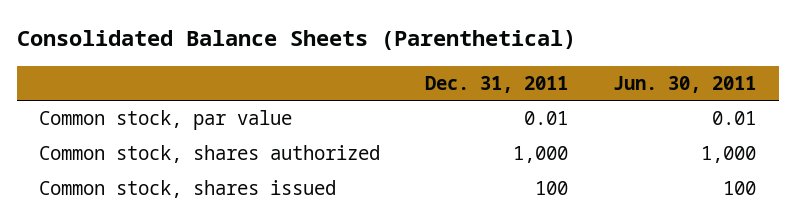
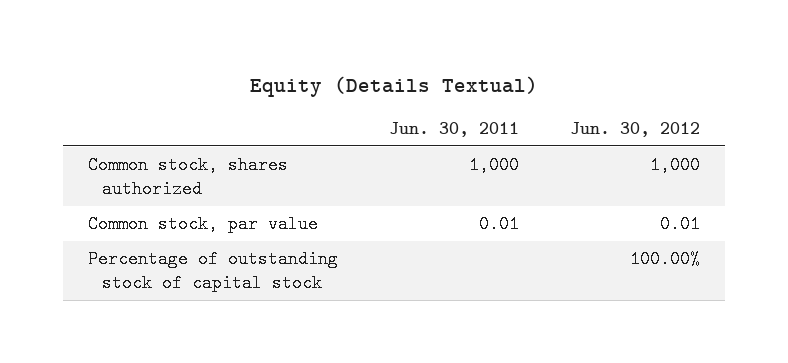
- Consolidated Balance Sheets (Parenthetical)
+ Equity (Details Textual)
- | Dec. 31, 2011 | Jun. 30, 2011
+ | Jun. 30, 2011 | Jun. 30, 2012
- Common stock, shares issued | 100 | 100
moved down: Common stock, par value | 0.01 | 0.01
+ Percentage of outstanding stock of capital stock | | 100.00%

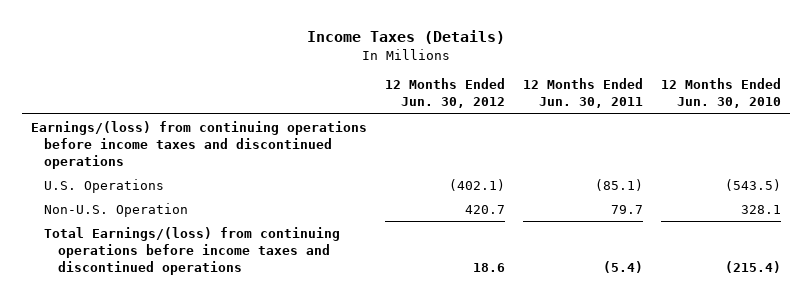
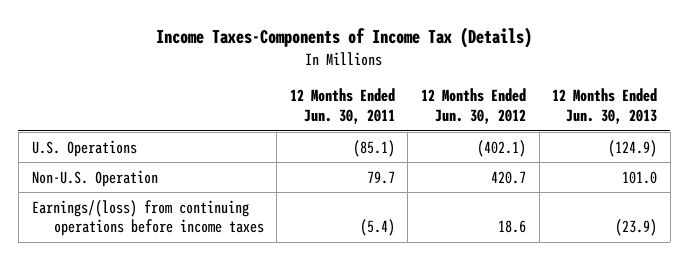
- Income Taxes (Details)
+ Income Taxes-Components of Income Tax (Details)
- | 12 Months Ended Jun. 30, 2012 | 12 Months Ended Jun. 30, 2011 | 12 Months Ended Jun. 30, 2010
+ | 12 Months Ended Jun. 30, 2011 | 12 Months Ended Jun. 30, 2012 | 12 Months Ended Jun. 30, 2013
- Earnings/(loss) from continuing operations before income taxes and discontinued operations
- Total Earnings/(loss) from continuing operations before income taxes and discontinued operations | 18.6 | (5.4) | (215.4)
+ Earnings/(loss) from continuing operations before income taxes | (5.4) | 18.6 | (23.9)

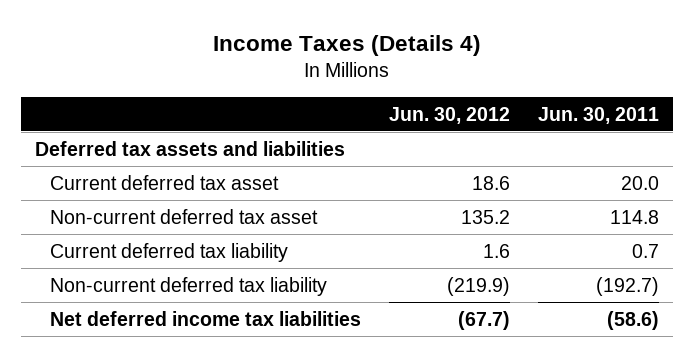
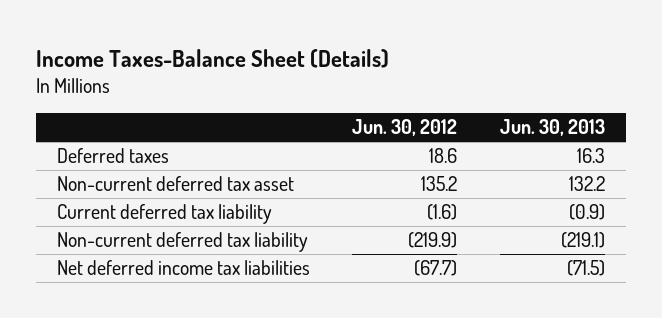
- Income Taxes (Details 4)
+ Income Taxes-Balance Sheet (Details)
- | Jun. 30, 2012 | Jun. 30, 2011
+ | Jun. 30, 2012 | Jun. 30, 2013
- Deferred tax assets and liabilities
- Current deferred tax asset | 18.6 | 20.0
+ Deferred taxes | 18.6 | 16.3
- Current deferred tax liability | 1.6 | 0.7
+ Current deferred tax liability | (1.6) | (0.9)

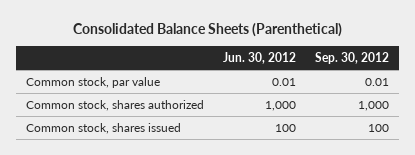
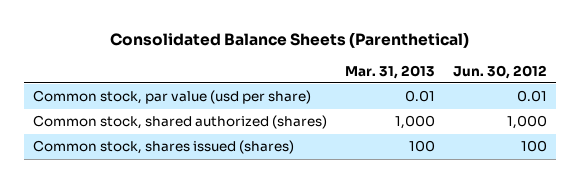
- | Jun. 30, 2012 | Sep. 30, 2012
+ | Mar. 31, 2013 | Jun. 30, 2012
- Common stock, par value | 0.01 | 0.01
- Common stock, shares authorized | 1,000 | 1,000
- Common stock, shares issued | 100 | 100
+ Common stock, par value (usd per share) | 0.01 | 0.01
+ Common stock, shared authorized (shares) | 1,000 | 1,000
+ Common stock, shares issued (shares) | 100 | 100

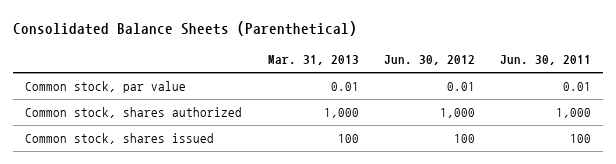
- | Mar. 31, 2013 | Jun. 30, 2012
+ | Mar. 31, 2013 | Jun. 30, 2012 | Jun. 30, 2011
- Common stock, par value (usd per share) | 0.01 | 0.01
- Common stock, shared authorized (shares) | 1,000 | 1,000
- Common stock, shares issued (shares) | 100 | 100
+ Common stock, par value | 0.01 | 0.01 | 0.01
+ Common stock, shares authorized | 1,000 | 1,000 | 1,000
+ Common stock, shares issued | 100 | 100 | 100

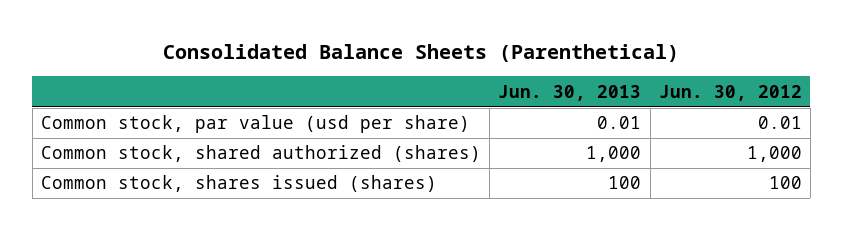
- | Mar. 31, 2013 | Jun. 30, 2012 | Jun. 30, 2011
+ | Jun. 30, 2013 | Jun. 30, 2012
- Common stock, par value | 0.01 | 0.01 | 0.01
- Common stock, shares authorized | 1,000 | 1,000 | 1,000
- Common stock, shares issued | 100 | 100 | 100
+ Common stock, par value (usd per share) | 0.01 | 0.01
+ Common stock, shared authorized (shares) | 1,000 | 1,000
+ Common stock, shares issued (shares) | 100 | 100

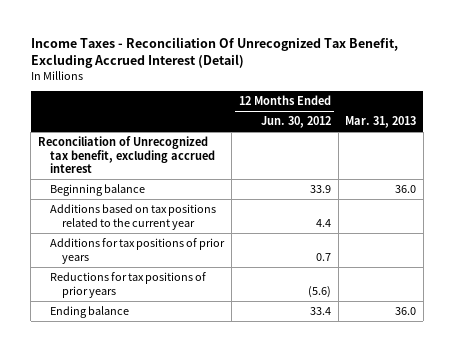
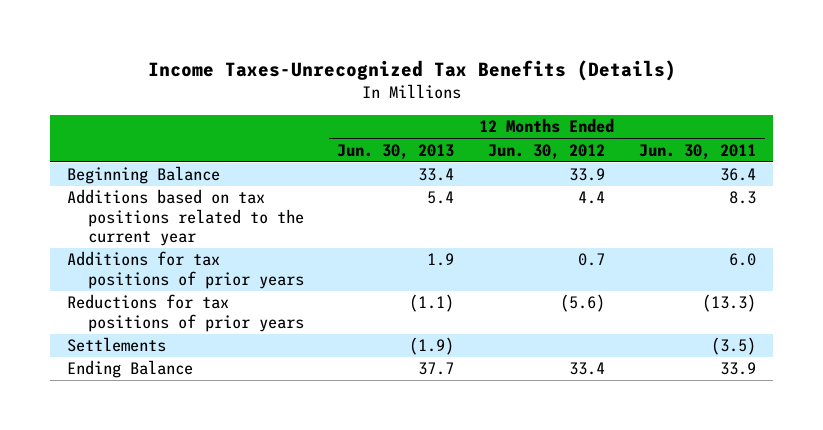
- Income Taxes - Reconciliation Of Unrecognized Tax Benefit, Excluding Accrued Interest (Detail)
+ Income Taxes-Unrecognized Tax Benefits (Details)
- | 12 Months Ended Jun. 30, 2012 | Mar. 31, 2013
+ | 12 Months Ended Jun. 30, 2013 | 12 Months Ended Jun. 30, 2012 | 12 Months Ended Jun. 30, 2011
- Reconciliation of Unrecognized tax benefit, excluding accrued interest
- Beginning balance | 33.9 | 36.0
+ Beginning Balance | 33.4 | 33.9 | 36.4
- Ending balance | 33.4 | 36.0
+ Settlements | (1.9) | | (3.5)
+ Ending Balance | 37.7 | 33.4 | 33.9

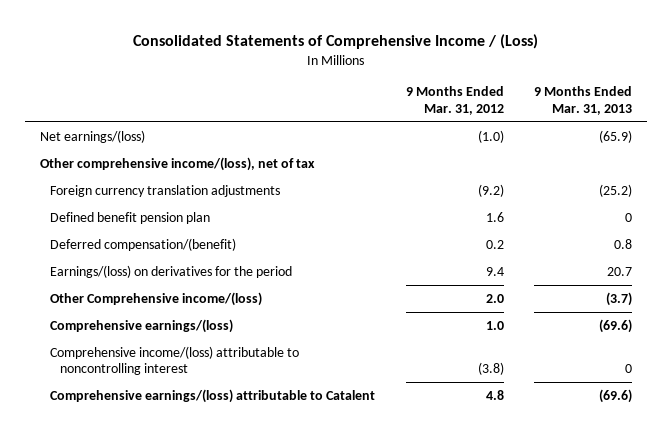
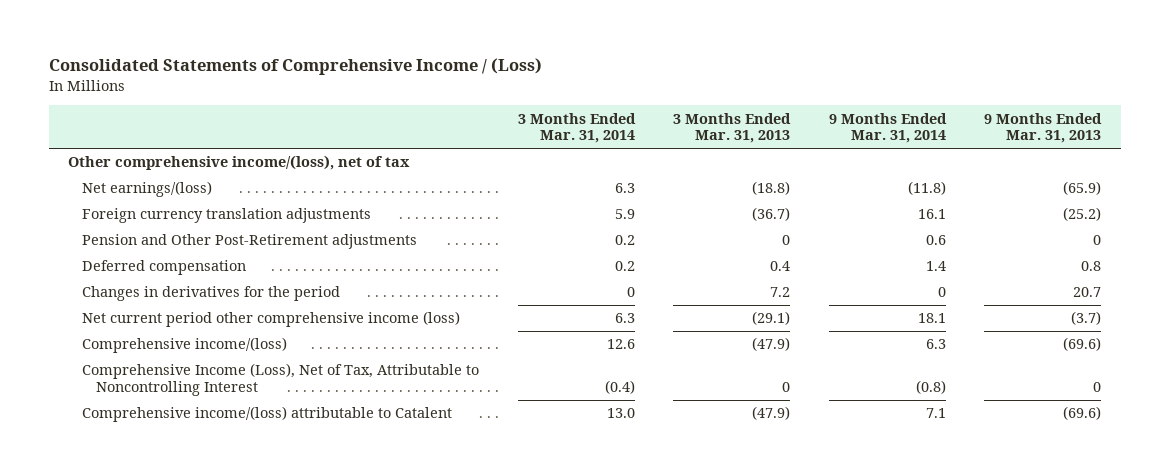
- | 9 Months Ended Mar. 31, 2012 | 9 Months Ended Mar. 31, 2013
+ | 3 Months Ended Mar. 31, 2014 | 3 Months Ended Mar. 31, 2013 | 9 Months Ended Mar. 31, 2014 | 9 Months Ended Mar. 31, 2013
moved down: Net earnings/(loss) | 6.3 | (18.8) | (11.8) | (65.9)
- Defined benefit pension plan | 1.6 | 0
- Deferred compensation/(benefit) | 0.2 | 0.8
- Earnings/(loss) on derivatives for the period | 9.4 | 20.7
- Other Comprehensive income/(loss) | 2.0 | (3.7)
- Comprehensive earnings/(loss) | 1.0 | (69.6)
- Comprehensive income/(loss) attributable to noncontrolling interest | (3.8) | 0
- Comprehensive earnings/(loss) attributable to Catalent | 4.8 | (69.6)
+ Pension and Other Post-Retirement adjustments | 0.2 | 0 | 0.6 | 0
+ Deferred compensation | 0.2 | 0.4 | 1.4 | 0.8
+ Changes in derivatives for the period | 0 | 7.2 | 0 | 20.7
+ Net current period other comprehensive income (loss) | 6.3 | (29.1) | 18.1 | (3.7)
+ Comprehensive income/(loss) | 12.6 | (47.9) | 6.3 | (69.6)
+ Comprehensive Income (Loss), Net of Tax, Attributable to Noncontrolling Interest | (0.4) | 0 | (0.8) | 0
+ Comprehensive income/(loss) attributable to Catalent | 13.0 | (47.9) | 7.1 | (69.6)

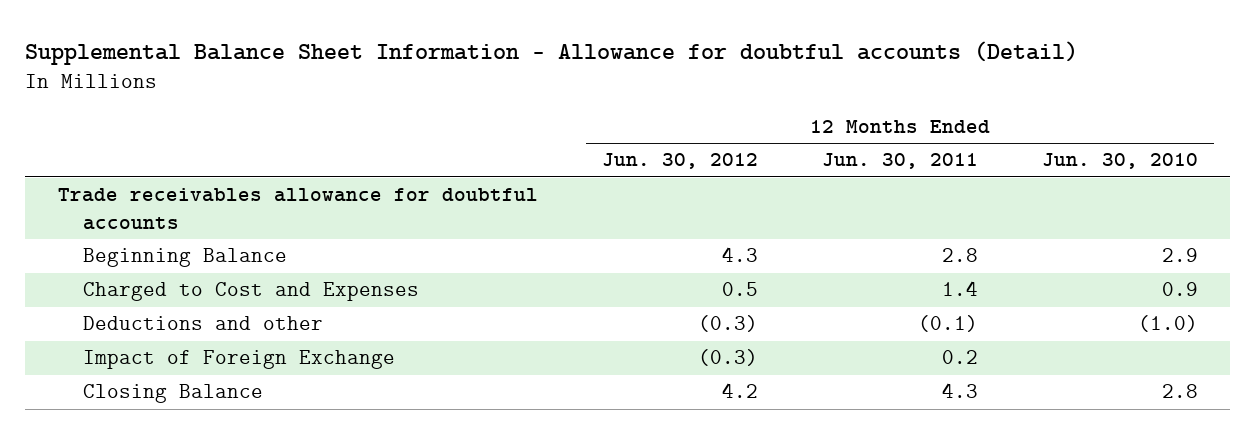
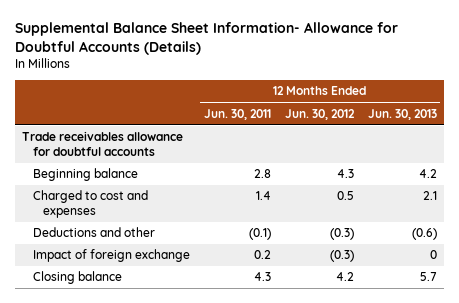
- Supplemental Balance Sheet Information - Allowance for doubtful accounts (Detail)
+ Supplemental Balance Sheet Information- Allowance for Doubtful Accounts (Details)
- | 12 Months Ended Jun. 30, 2012 | 12 Months Ended Jun. 30, 2011 | 12 Months Ended Jun. 30, 2010
+ | 12 Months Ended Jun. 30, 2011 | 12 Months Ended Jun. 30, 2012 | 12 Months Ended Jun. 30, 2013
- Beginning Balance | 4.3 | 2.8 | 2.9
- Charged to Cost and Expenses | 0.5 | 1.4 | 0.9
+ Beginning balance | 2.8 | 4.3 | 4.2
+ Charged to cost and expenses | 1.4 | 0.5 | 2.1
- Impact of Foreign Exchange | (0.3) | 0.2 |
- Closing Balance | 4.2 | 4.3 | 2.8
+ Impact of foreign exchange | 0.2 | (0.3) | 0
+ Closing balance | 4.3 | 4.2 | 5.7

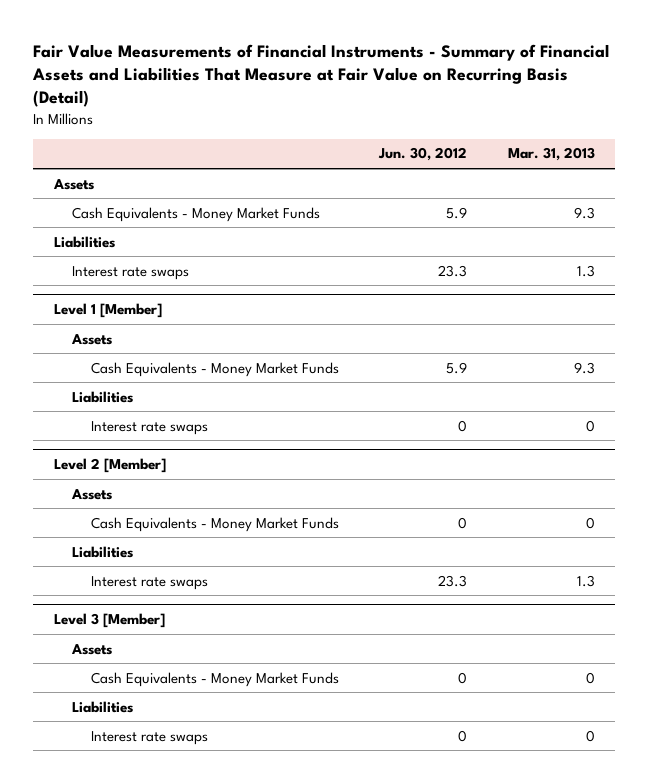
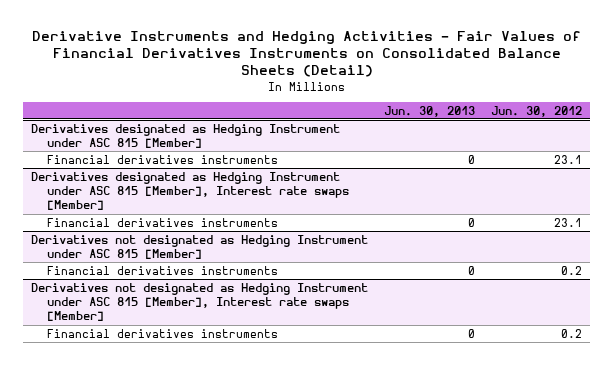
- Fair Value Measurements of Financial Instruments - Summary of Financial Assets and Liabilities That Measure at Fair Value on Recurring Basis (Detail)
+ Derivative Instruments and Hedging Activities - Fair Values of Financial Derivatives Instruments on Consolidated Balance Sheets (Detail)
- | Jun. 30, 2012 | Mar. 31, 2013
+ | Jun. 30, 2013 | Jun. 30, 2012
- Assets
- Cash Equivalents - Money Market Funds | 5.9 | 9.3
- Liabilities
- Interest rate swaps | 23.3 | 1.3
- Level 1 [Member]
- Assets
- Cash Equivalents - Money Market Funds | 5.9 | 9.3
- Liabilities
- Interest rate swaps | 0 | 0
- Level 2 [Member]
- Assets
- Cash Equivalents - Money Market Funds | 0 | 0
- Liabilities
- Interest rate swaps | 23.3 | 1.3
- Level 3 [Member]
- Assets
- Cash Equivalents - Money Market Funds | 0 | 0
- Liabilities
- Interest rate swaps | 0 | 0
+ Derivatives designated as Hedging Instrument under ASC 815 [Member]
+ Financial derivatives instruments | 0 | 23.1
+ Derivatives designated as Hedging Instrument under ASC 815 [Member], Interest rate swaps [Member]
+ Financial derivatives instruments | 0 | 23.1
+ Derivatives not designated as Hedging Instrument under ASC 815 [Member]
+ Financial derivatives instruments | 0 | 0.2
+ Derivatives not designated as Hedging Instrument under ASC 815 [Member], Interest rate swaps [Member]
+ Financial derivatives instruments | 0 | 0.2

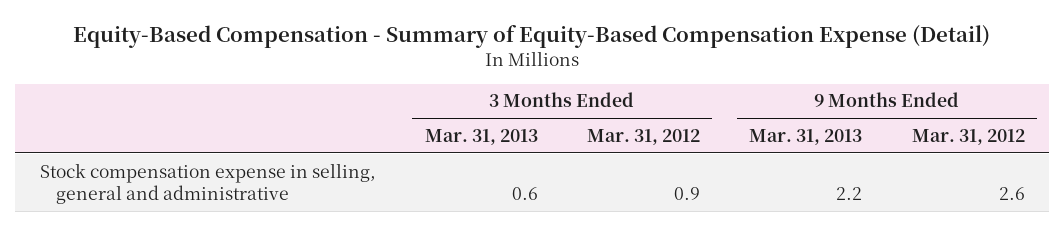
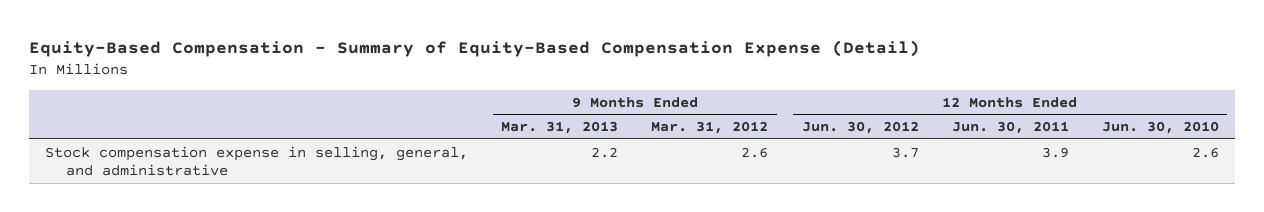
- | 3 Months Ended Mar. 31, 2013 | 3 Months Ended Mar. 31, 2012 | 9 Months Ended Mar. 31, 2013 | 9 Months Ended Mar. 31, 2012
+ | 9 Months Ended Mar. 31, 2013 | 9 Months Ended Mar. 31, 2012 | 12 Months Ended Jun. 30, 2012 | 12 Months Ended Jun. 30, 2011 | 12 Months Ended Jun. 30, 2010
- Stock compensation expense in selling, general and administrative | 0.6 | 0.9 | 2.2 | 2.6
+ Stock compensation expense in selling, general, and administrative | 2.2 | 2.6 | 3.7 | 3.9 | 2.6

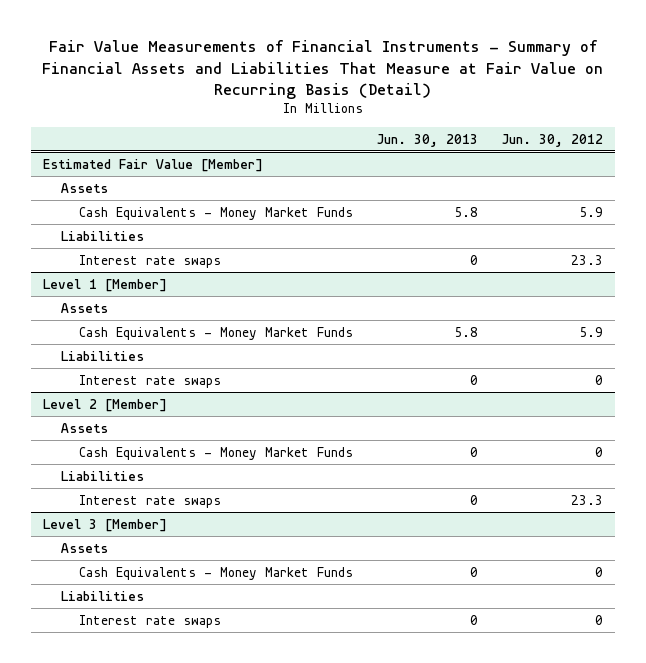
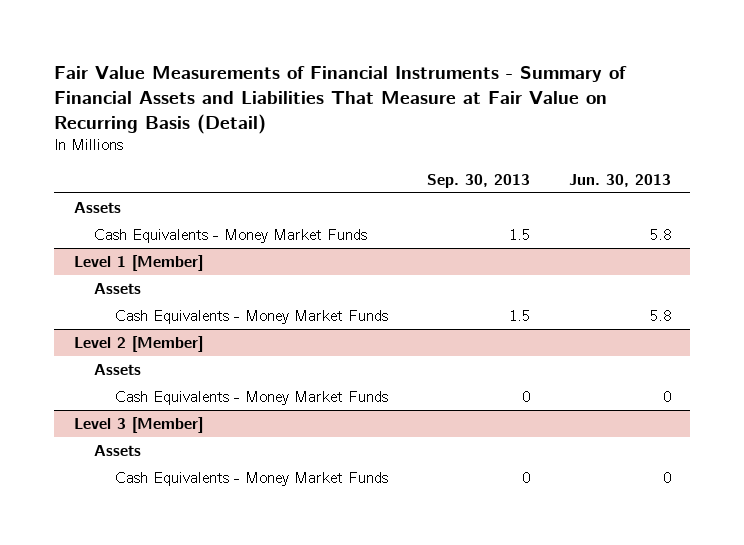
- | Jun. 30, 2013 | Jun. 30, 2012
+ | Sep. 30, 2013 | Jun. 30, 2013
- Estimated Fair Value [Member]
- Liabilities
- Interest rate swaps | 0 | 23.3
@ Level 1 [Member]
- Liabilities
- Interest rate swaps | 0 | 0
@ Level 2 [Member]
- Liabilities
- Interest rate swaps | 0 | 23.3
@ Level 3 [Member]
- Liabilities
- Interest rate swaps | 0 | 0

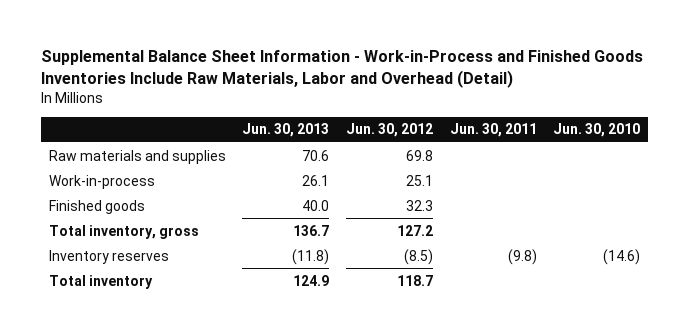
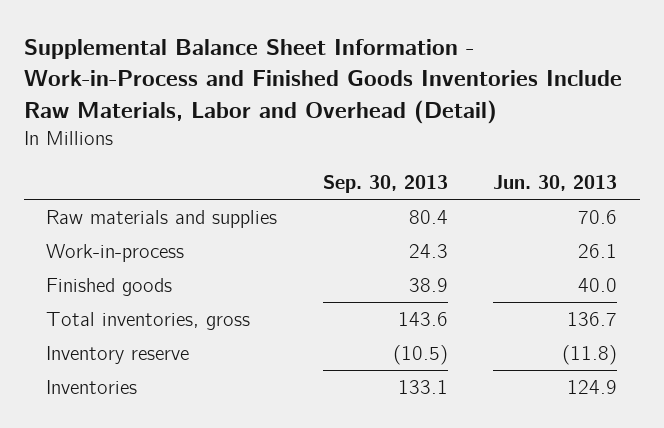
- | Jun. 30, 2013 | Jun. 30, 2012 | Jun. 30, 2011 | Jun. 30, 2010
+ | Sep. 30, 2013 | Jun. 30, 2013
- Total inventory, gross | 136.7 | 127.2 | |
- Inventory reserves | (11.8) | (8.5) | (9.8) | (14.6)
- Total inventory | 124.9 | 118.7 | |
+ Total inventories, gross | 143.6 | 136.7
+ Inventory reserve | (10.5) | (11.8)
+ Inventories | 133.1 | 124.9

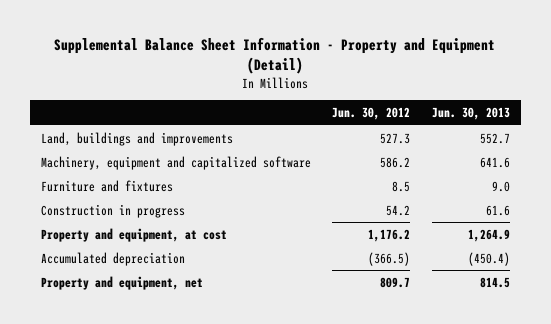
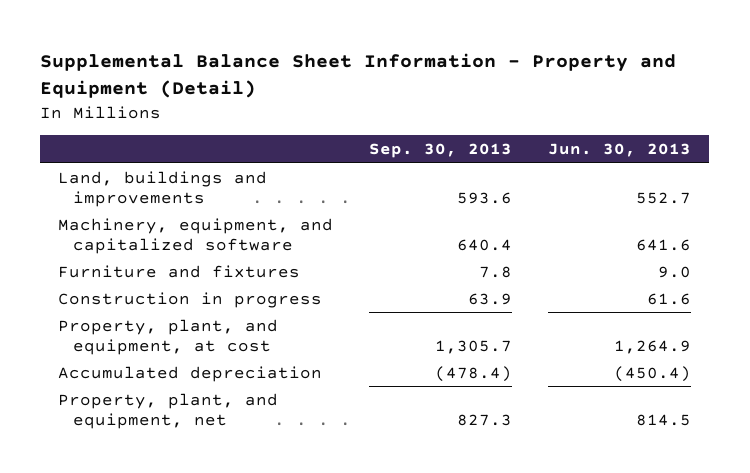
- | Jun. 30, 2012 | Jun. 30, 2013
+ | Sep. 30, 2013 | Jun. 30, 2013
- Machinery, equipment and capitalized software | 586.2 | 641.6
+ Machinery, equipment, and capitalized software | 640.4 | 641.6
- Property and equipment, at cost | 1,176.2 | 1,264.9
+ Property, plant, and equipment, at cost | 1,305.7 | 1,264.9
- Property and equipment, net | 809.7 | 814.5
+ Property, plant, and equipment, net | 827.3 | 814.5

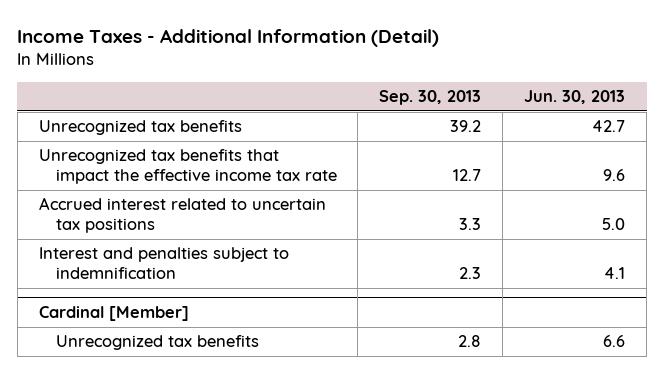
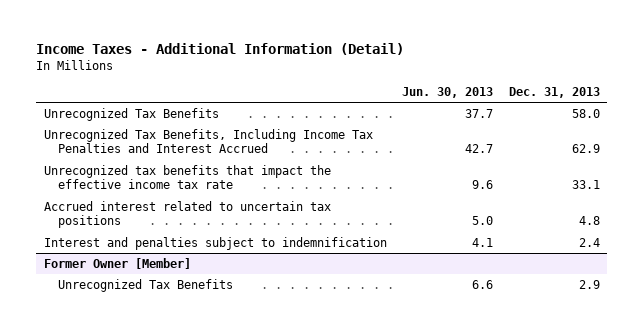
- | Sep. 30, 2013 | Jun. 30, 2013
+ | Jun. 30, 2013 | Dec. 31, 2013
- Unrecognized tax benefits | 39.2 | 42.7
+ Unrecognized Tax Benefits | 37.7 | 58.0
+ Unrecognized Tax Benefits, Including Income Tax Penalties and Interest Accrued | 42.7 | 62.9
- Cardinal [Member]
- Unrecognized tax benefits | 2.8 | 6.6
+ Former Owner [Member]
+ Unrecognized Tax Benefits | 6.6 | 2.9

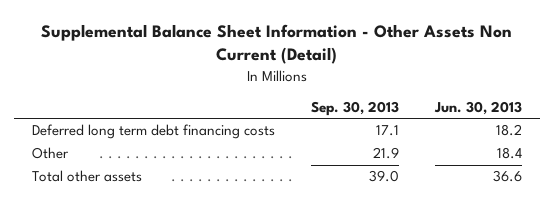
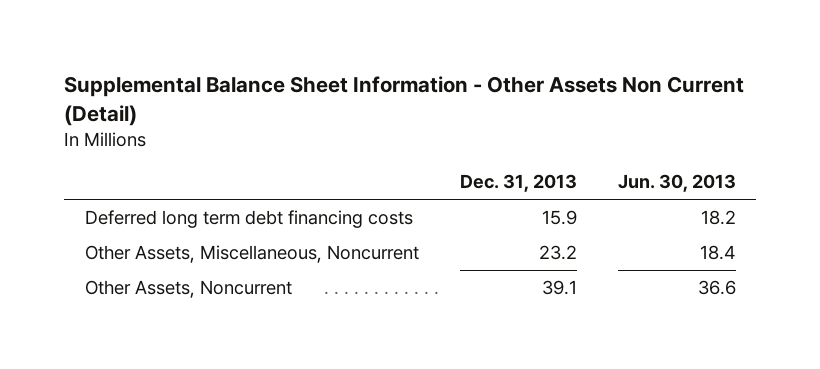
- | Sep. 30, 2013 | Jun. 30, 2013
+ | Dec. 31, 2013 | Jun. 30, 2013
- Other | 21.9 | 18.4
- Total other assets | 39.0 | 36.6
+ Other Assets, Miscellaneous, Noncurrent | 23.2 | 18.4
+ Other Assets, Noncurrent | 39.1 | 36.6

